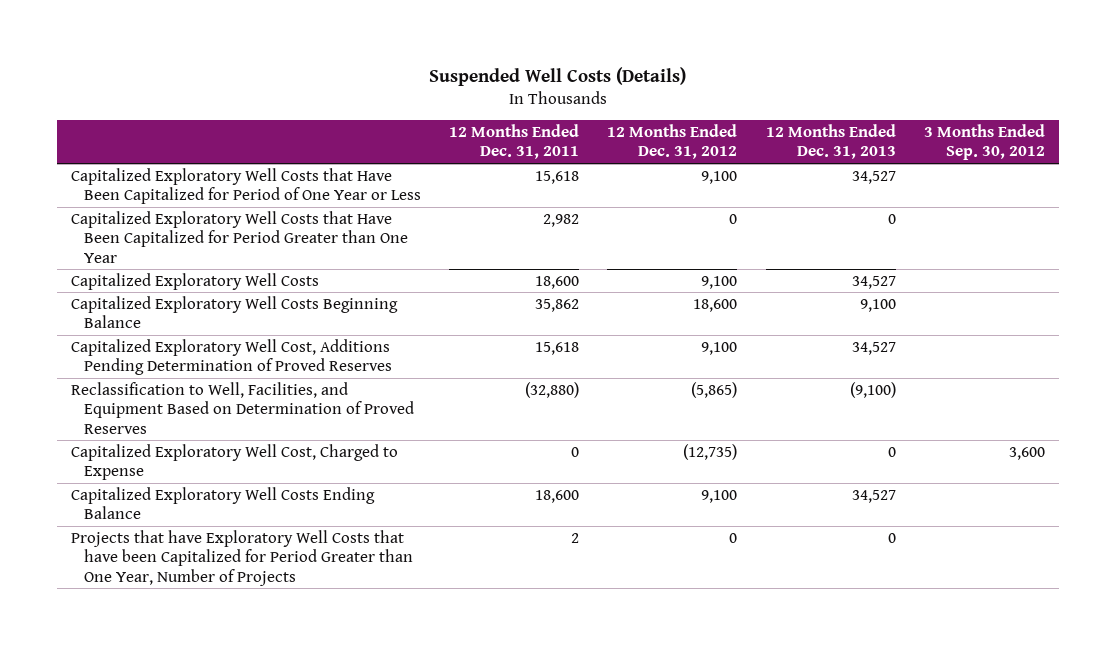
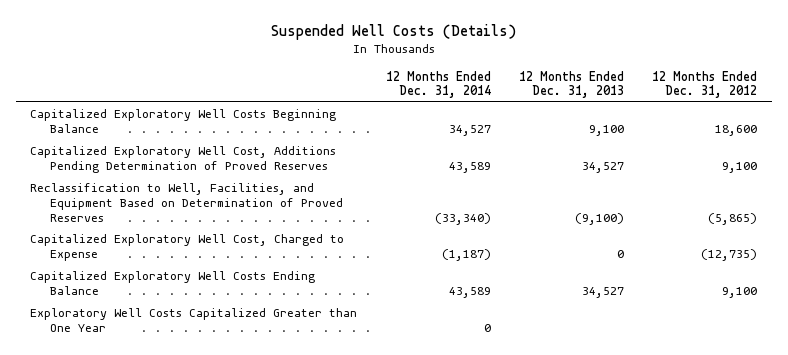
- | 12 Months Ended Dec. 31, 2011 | 12 Months Ended Dec. 31, 2012 | 12 Months Ended Dec. 31, 2013 | 3 Months Ended Sep. 30, 2012
+ | 12 Months Ended Dec. 31, 2014 | 12 Months Ended Dec. 31, 2013 | 12 Months Ended Dec. 31, 2012
- Capitalized Exploratory Well Costs that Have Been Capitalized for Period of One Year or Less | 15,618 | 9,100 | 34,527 |
- Capitalized Exploratory Well Costs that Have Been Capitalized for Period Greater than One Year | 2,982 | 0 | 0 |
- Capitalized Exploratory Well Costs | 18,600 | 9,100 | 34,527 |
- Projects that have Exploratory Well Costs that have been Capitalized for Period Greater than One Year, Number of Projects | 2 | 0 | 0 |
+ Exploratory Well Costs Capitalized Greater than One Year | 0 | |

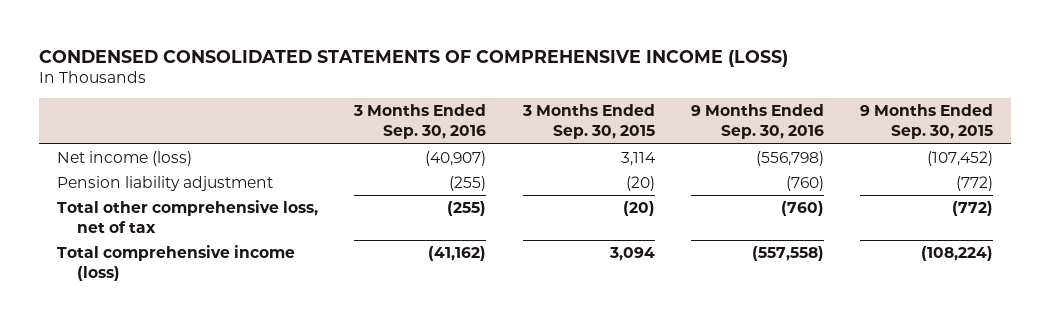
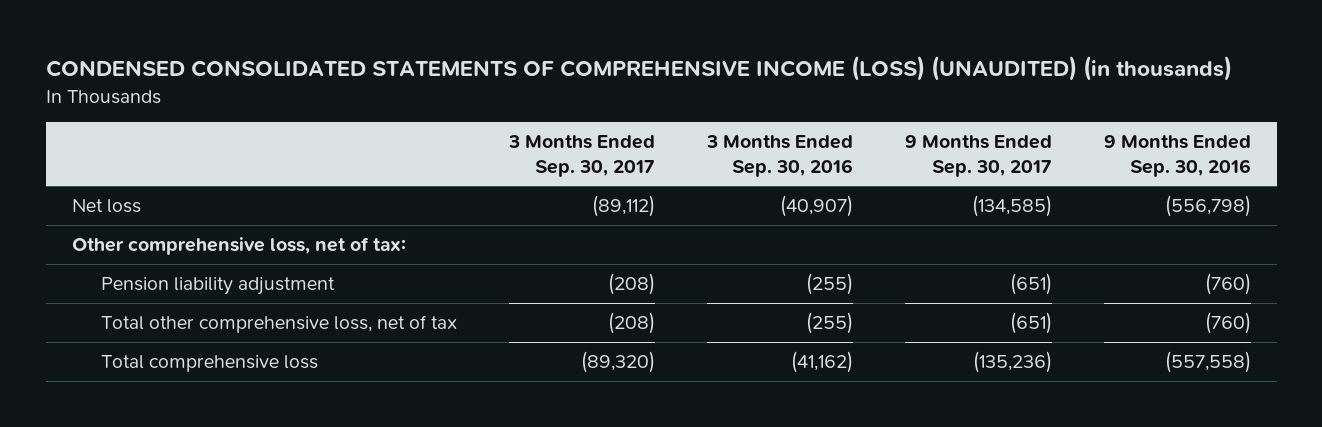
- CONDENSED CONSOLIDATED STATEMENTS OF COMPREHENSIVE INCOME (LOSS)
+ CONDENSED CONSOLIDATED STATEMENTS OF COMPREHENSIVE INCOME (LOSS) (UNAUDITED) (in thousands)
- | 3 Months Ended Sep. 30, 2016 | 3 Months Ended Sep. 30, 2015 | 9 Months Ended Sep. 30, 2016 | 9 Months Ended Sep. 30, 2015
+ | 3 Months Ended Sep. 30, 2017 | 3 Months Ended Sep. 30, 2016 | 9 Months Ended Sep. 30, 2017 | 9 Months Ended Sep. 30, 2016
- Net income (loss) | (40,907) | 3,114 | (556,798) | (107,452)
+ Net loss | (89,112) | (40,907) | (134,585) | (556,798)
+ Other comprehensive loss, net of tax:
- Total comprehensive income (loss) | (41,162) | 3,094 | (557,558) | (108,224)
+ Total comprehensive loss | (89,320) | (41,162) | (135,236) | (557,558)

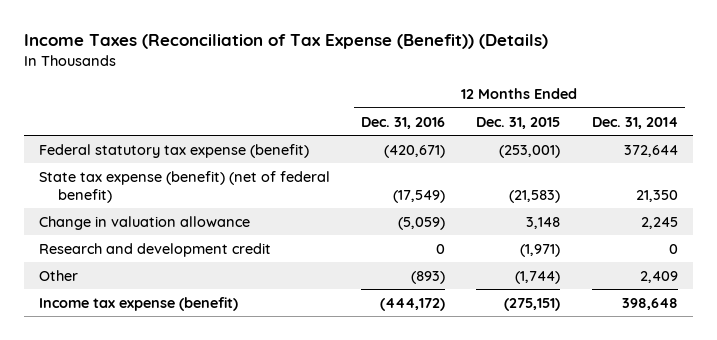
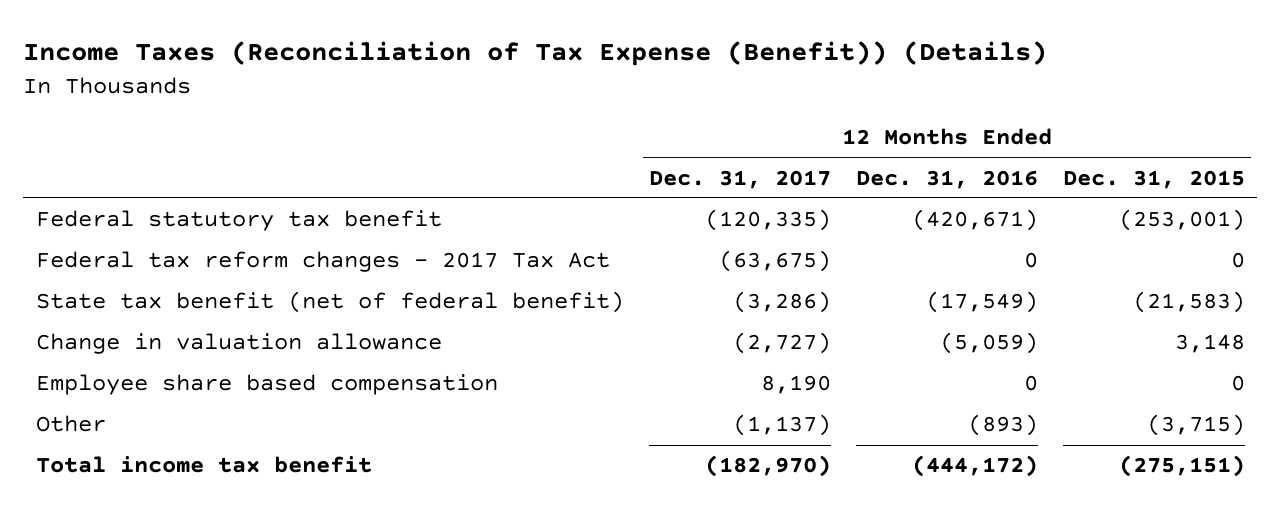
- | 12 Months Ended Dec. 31, 2016 | 12 Months Ended Dec. 31, 2015 | 12 Months Ended Dec. 31, 2014
+ | 12 Months Ended Dec. 31, 2017 | 12 Months Ended Dec. 31, 2016 | 12 Months Ended Dec. 31, 2015
- Federal statutory tax expense (benefit) | (420,671) | (253,001) | 372,644
- State tax expense (benefit) (net of federal benefit) | (17,549) | (21,583) | 21,350
+ Federal statutory tax benefit | (120,335) | (420,671) | (253,001)
+ Federal tax reform changes - 2017 Tax Act | (63,675) | 0 | 0
+ State tax benefit (net of federal benefit) | (3,286) | (17,549) | (21,583)
- Research and development credit | 0 | (1,971) | 0
- Other | (893) | (1,744) | 2,409
- Income tax expense (benefit) | (444,172) | (275,151) | 398,648
+ Employee share based compensation | 8,190 | 0 | 0
+ Other | (1,137) | (893) | (3,715)
+ Total income tax benefit | (182,970) | (444,172) | (275,151)

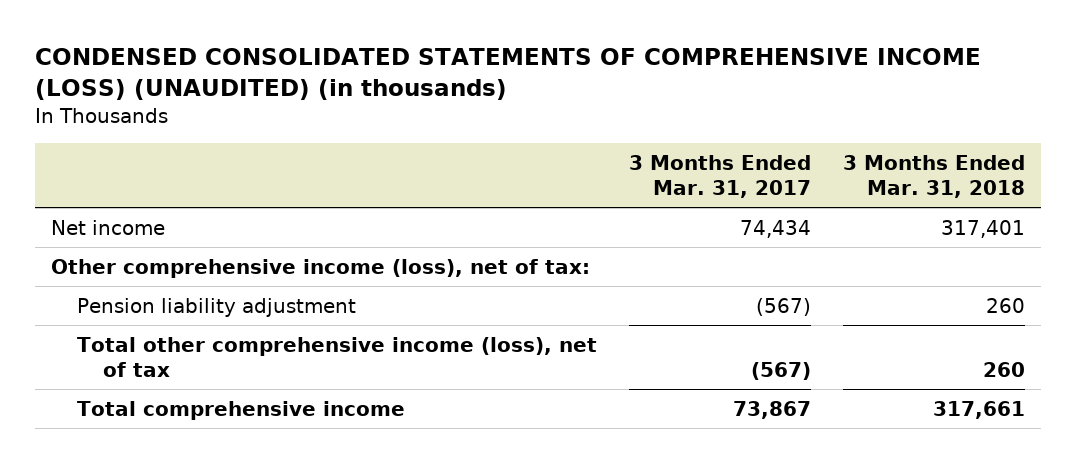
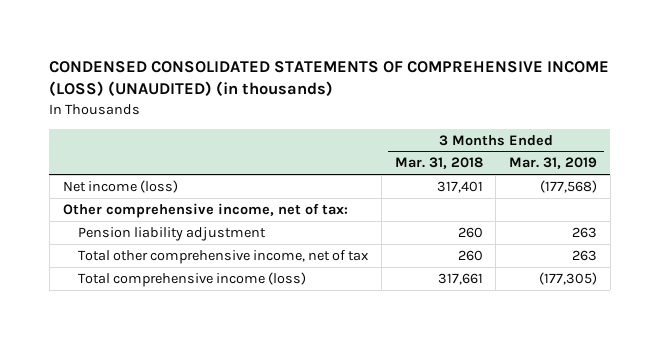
- | 3 Months Ended Mar. 31, 2017 | 3 Months Ended Mar. 31, 2018
+ | 3 Months Ended Mar. 31, 2018 | 3 Months Ended Mar. 31, 2019
- Net income | 74,434 | 317,401
- Other comprehensive income (loss), net of tax:
+ Net income (loss) | 317,401 | (177,568)
+ Other comprehensive income, net of tax:
- Total other comprehensive income (loss), net of tax | (567) | 260
- Total comprehensive income | 73,867 | 317,661
+ Total other comprehensive income, net of tax | 260 | 263
+ Total comprehensive income (loss) | 317,661 | (177,305)

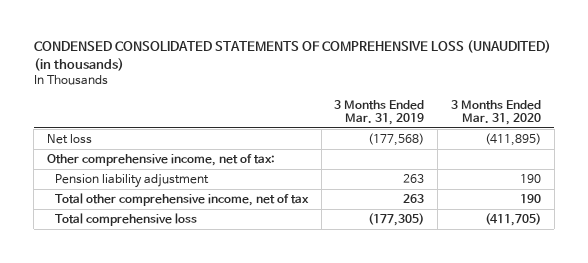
- CONDENSED CONSOLIDATED STATEMENTS OF COMPREHENSIVE INCOME (LOSS) (UNAUDITED) (in thousands)
+ CONDENSED CONSOLIDATED STATEMENTS OF COMPREHENSIVE LOSS (UNAUDITED) (in thousands)
- | 3 Months Ended Mar. 31, 2018 | 3 Months Ended Mar. 31, 2019
+ | 3 Months Ended Mar. 31, 2019 | 3 Months Ended Mar. 31, 2020
- Net income (loss) | 317,401 | (177,568)
+ Net loss | (177,568) | (411,895)
- Total comprehensive income (loss) | 317,661 | (177,305)
+ Total comprehensive loss | (177,305) | (411,705)

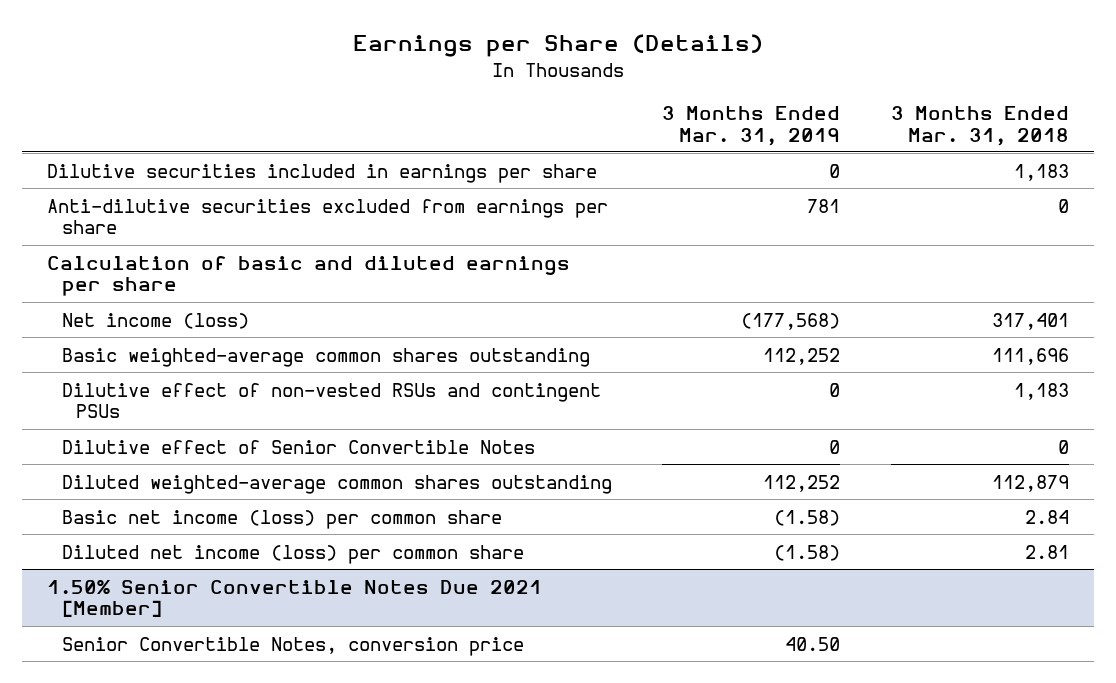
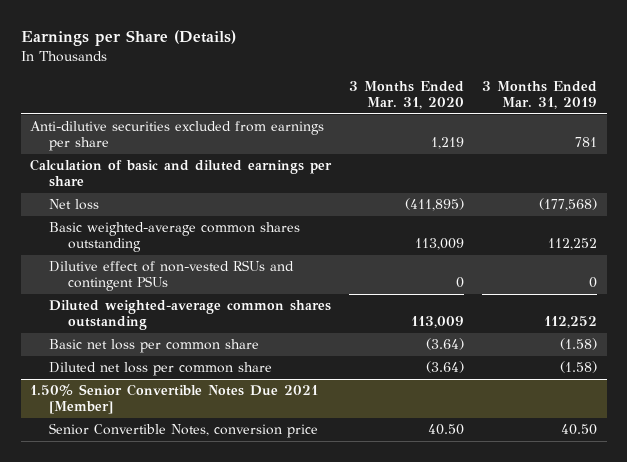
- | 3 Months Ended Mar. 31, 2019 | 3 Months Ended Mar. 31, 2018
+ | 3 Months Ended Mar. 31, 2020 | 3 Months Ended Mar. 31, 2019
- Dilutive securities included in earnings per share | 0 | 1,183
- Net income (loss) | (177,568) | 317,401
+ Net loss | (411,895) | (177,568)
- Dilutive effect of Senior Convertible Notes | 0 | 0
- Basic net income (loss) per common share | (1.58) | 2.84
- Diluted net income (loss) per common share | (1.58) | 2.81
+ Basic net loss per common share | (3.64) | (1.58)
+ Diluted net loss per common share | (3.64) | (1.58)

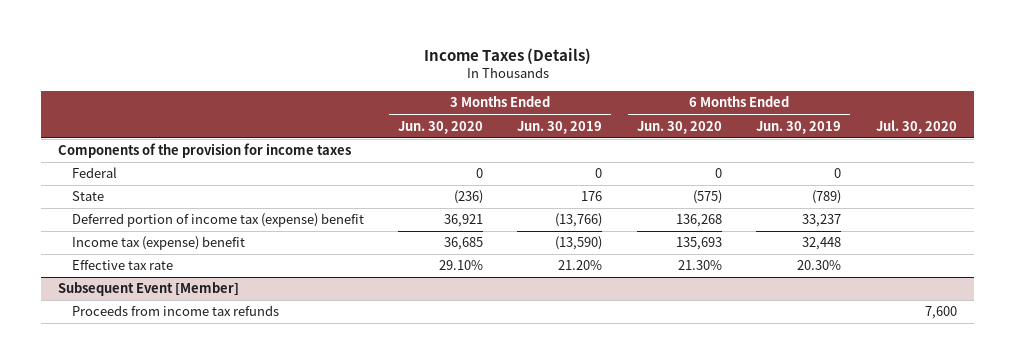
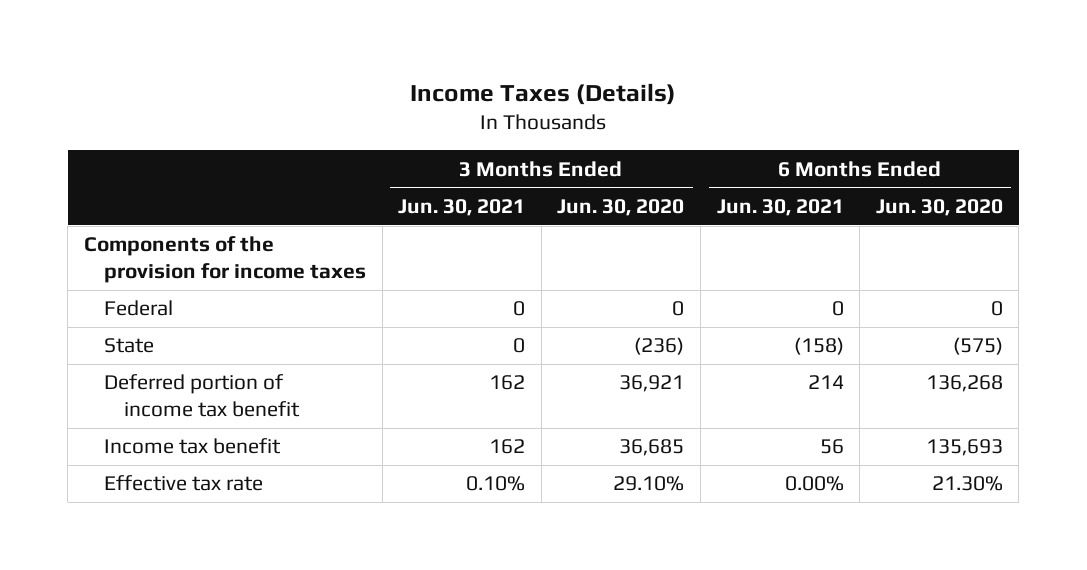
- | 3 Months Ended Jun. 30, 2020 | 3 Months Ended Jun. 30, 2019 | 6 Months Ended Jun. 30, 2020 | 6 Months Ended Jun. 30, 2019 | Jul. 30, 2020
+ | 3 Months Ended Jun. 30, 2021 | 3 Months Ended Jun. 30, 2020 | 6 Months Ended Jun. 30, 2021 | 6 Months Ended Jun. 30, 2020
- Deferred portion of income tax (expense) benefit | 36,921 | (13,766) | 136,268 | 33,237 |
- Income tax (expense) benefit | 36,685 | (13,590) | 135,693 | 32,448 |
+ Deferred portion of income tax benefit | 162 | 36,921 | 214 | 136,268
+ Income tax benefit | 162 | 36,685 | 56 | 135,693
- Subsequent Event [Member]
- Proceeds from income tax refunds | | | | | 7,600

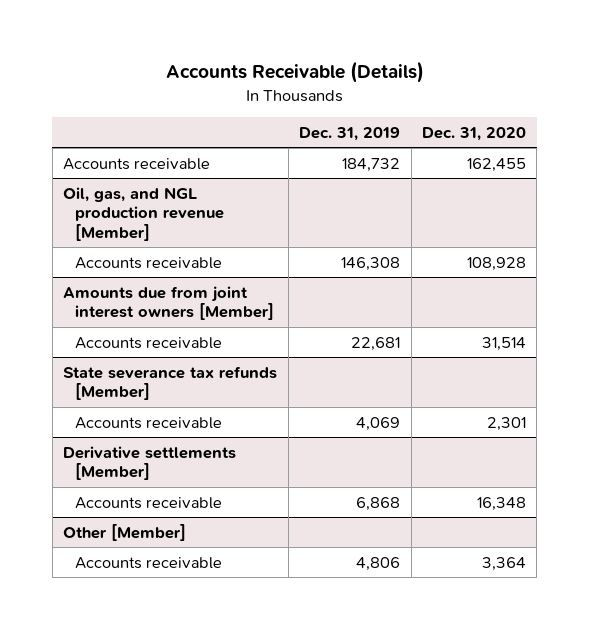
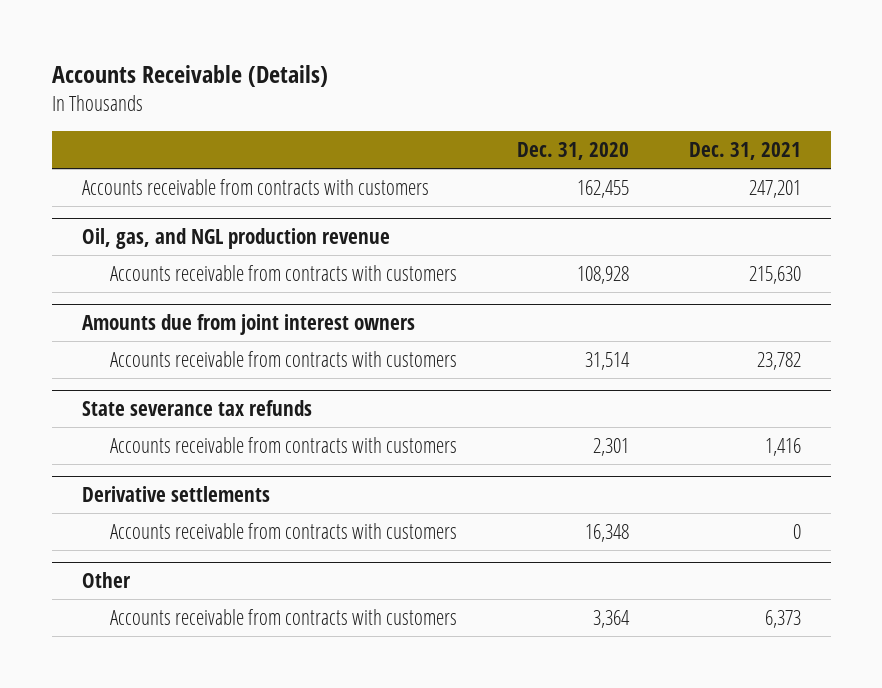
- | Dec. 31, 2019 | Dec. 31, 2020
+ | Dec. 31, 2020 | Dec. 31, 2021
- Accounts receivable | 184,732 | 162,455
- Oil, gas, and NGL production revenue [Member]
- Accounts receivable | 146,308 | 108,928
- Amounts due from joint interest owners [Member]
- Accounts receivable | 22,681 | 31,514
- State severance tax refunds [Member]
- Accounts receivable | 4,069 | 2,301
- Derivative settlements [Member]
- Accounts receivable | 6,868 | 16,348
- Other [Member]
- Accounts receivable | 4,806 | 3,364
+ Accounts receivable from contracts with customers | 162,455 | 247,201
+ Oil, gas, and NGL production revenue
+ Accounts receivable from contracts with customers | 108,928 | 215,630
+ Amounts due from joint interest owners
+ Accounts receivable from contracts with customers | 31,514 | 23,782
+ State severance tax refunds
+ Accounts receivable from contracts with customers | 2,301 | 1,416
+ Derivative settlements
+ Accounts receivable from contracts with customers | 16,348 | 0
+ Other
+ Accounts receivable from contracts with customers | 3,364 | 6,373

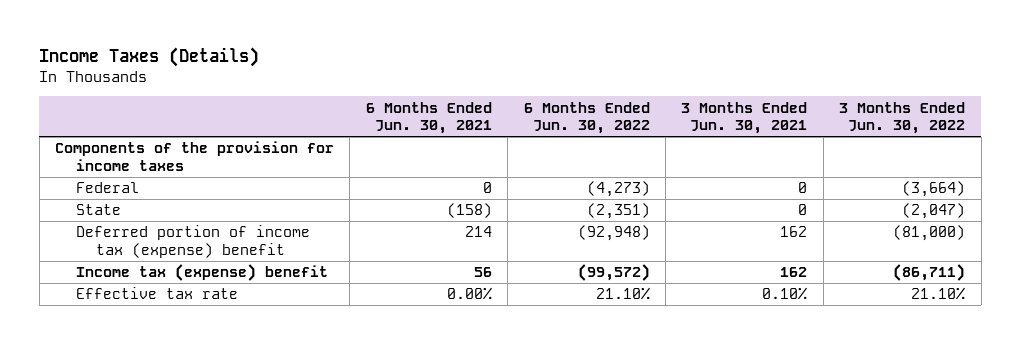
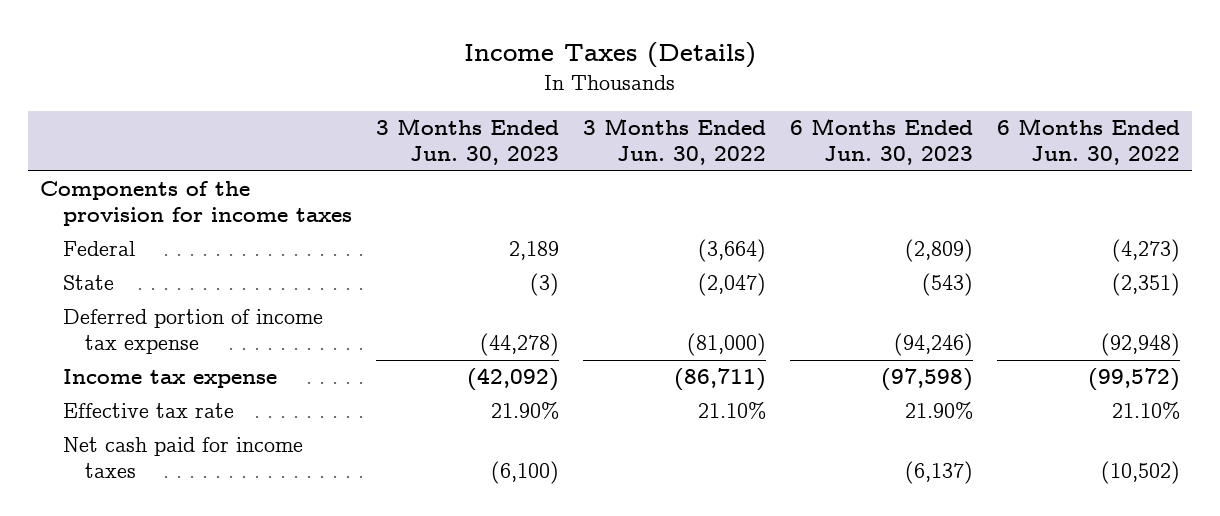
- | 6 Months Ended Jun. 30, 2021 | 6 Months Ended Jun. 30, 2022 | 3 Months Ended Jun. 30, 2021 | 3 Months Ended Jun. 30, 2022
+ | 3 Months Ended Jun. 30, 2023 | 3 Months Ended Jun. 30, 2022 | 6 Months Ended Jun. 30, 2023 | 6 Months Ended Jun. 30, 2022
- Deferred portion of income tax (expense) benefit | 214 | (92,948) | 162 | (81,000)
- Income tax (expense) benefit | 56 | (99,572) | 162 | (86,711)
+ Deferred portion of income tax expense | (44,278) | (81,000) | (94,246) | (92,948)
+ Income tax expense | (42,092) | (86,711) | (97,598) | (99,572)
+ Net cash paid for income taxes | (6,100) | | (6,137) | (10,502)

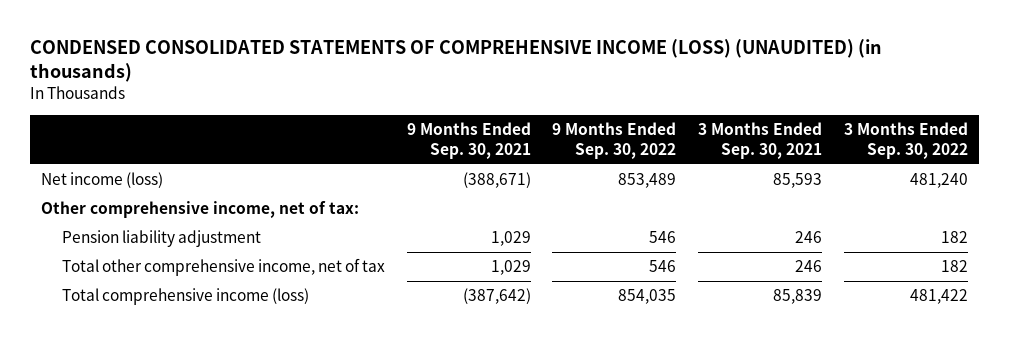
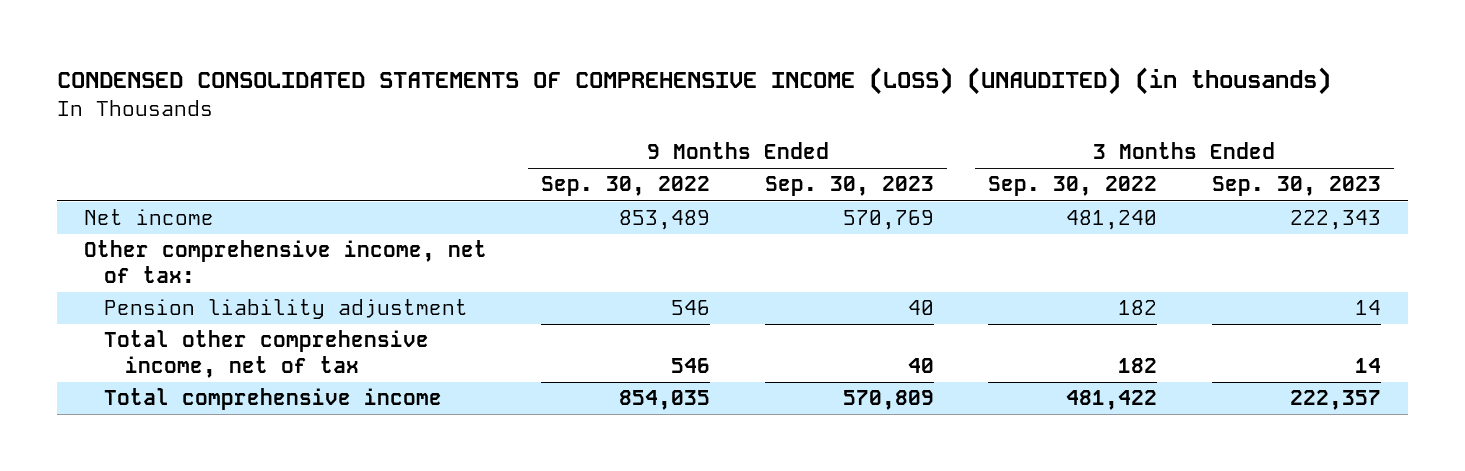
- | 9 Months Ended Sep. 30, 2021 | 9 Months Ended Sep. 30, 2022 | 3 Months Ended Sep. 30, 2021 | 3 Months Ended Sep. 30, 2022
+ | 9 Months Ended Sep. 30, 2022 | 9 Months Ended Sep. 30, 2023 | 3 Months Ended Sep. 30, 2022 | 3 Months Ended Sep. 30, 2023
- Net income (loss) | (388,671) | 853,489 | 85,593 | 481,240
+ Net income | 853,489 | 570,769 | 481,240 | 222,343
- Total comprehensive income (loss) | (387,642) | 854,035 | 85,839 | 481,422
+ Total comprehensive income | 854,035 | 570,809 | 481,422 | 222,357

